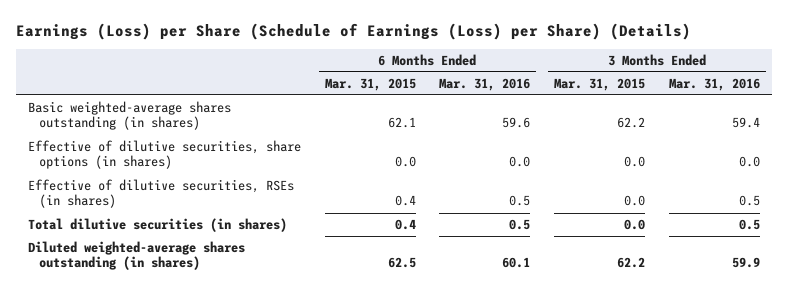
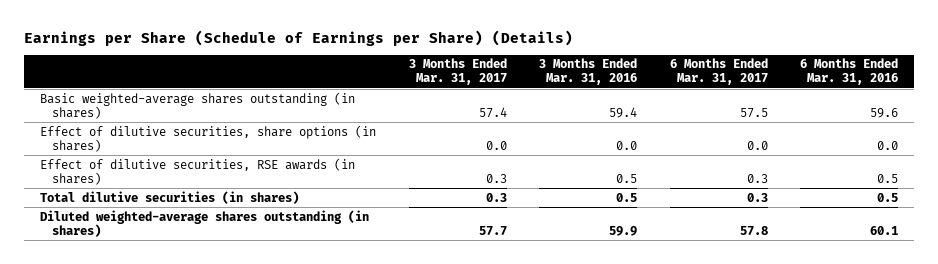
- Earnings (Loss) per Share (Schedule of Earnings (Loss) per Share) (Details)
+ Earnings per Share (Schedule of Earnings per Share) (Details)
- | 6 Months Ended Mar. 31, 2015 | 6 Months Ended Mar. 31, 2016 | 3 Months Ended Mar. 31, 2015 | 3 Months Ended Mar. 31, 2016
+ | 3 Months Ended Mar. 31, 2017 | 3 Months Ended Mar. 31, 2016 | 6 Months Ended Mar. 31, 2017 | 6 Months Ended Mar. 31, 2016
- Effective of dilutive securities, share options (in shares) | 0.0 | 0.0 | 0.0 | 0.0
- Effective of dilutive securities, RSEs (in shares) | 0.4 | 0.5 | 0.0 | 0.5
+ Effect of dilutive securities, share options (in shares) | 0.0 | 0.0 | 0.0 | 0.0
+ Effect of dilutive securities, RSE awards (in shares) | 0.3 | 0.5 | 0.3 | 0.5

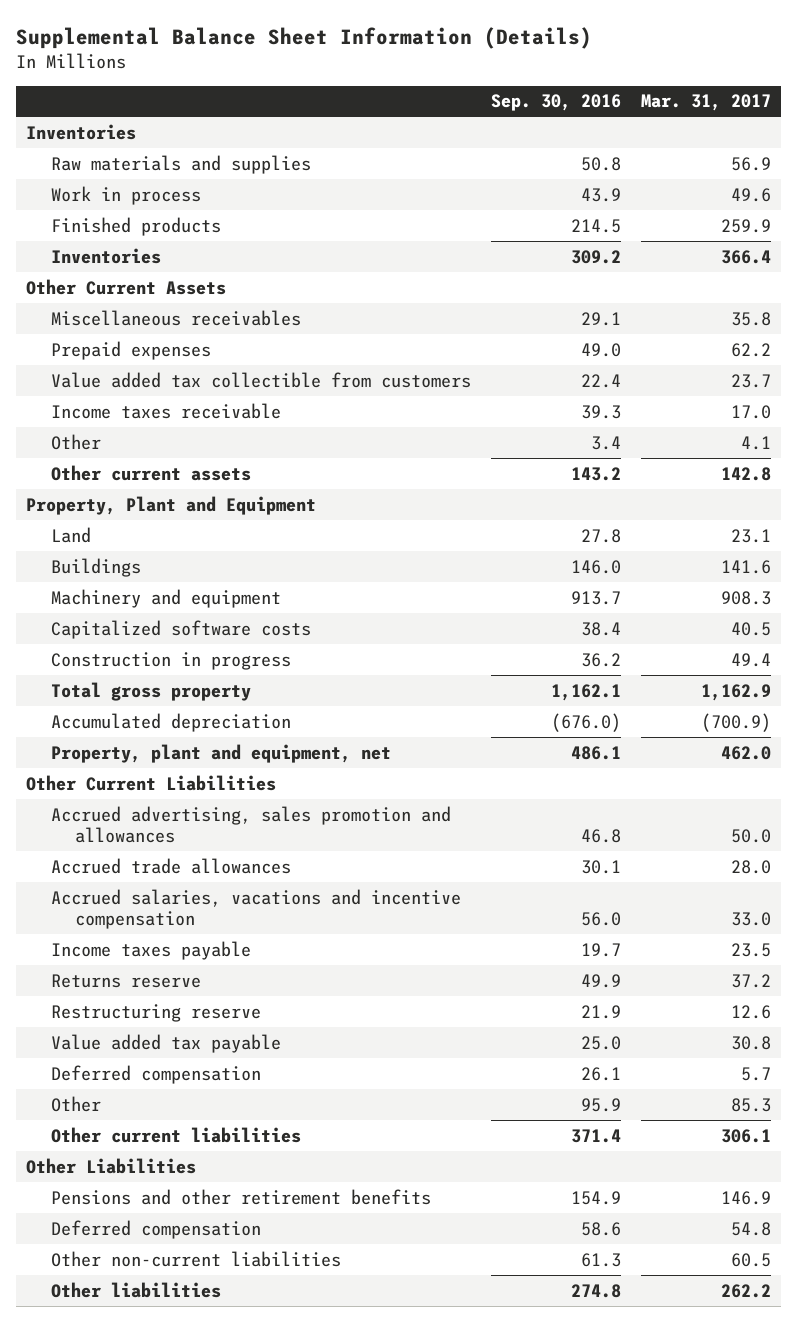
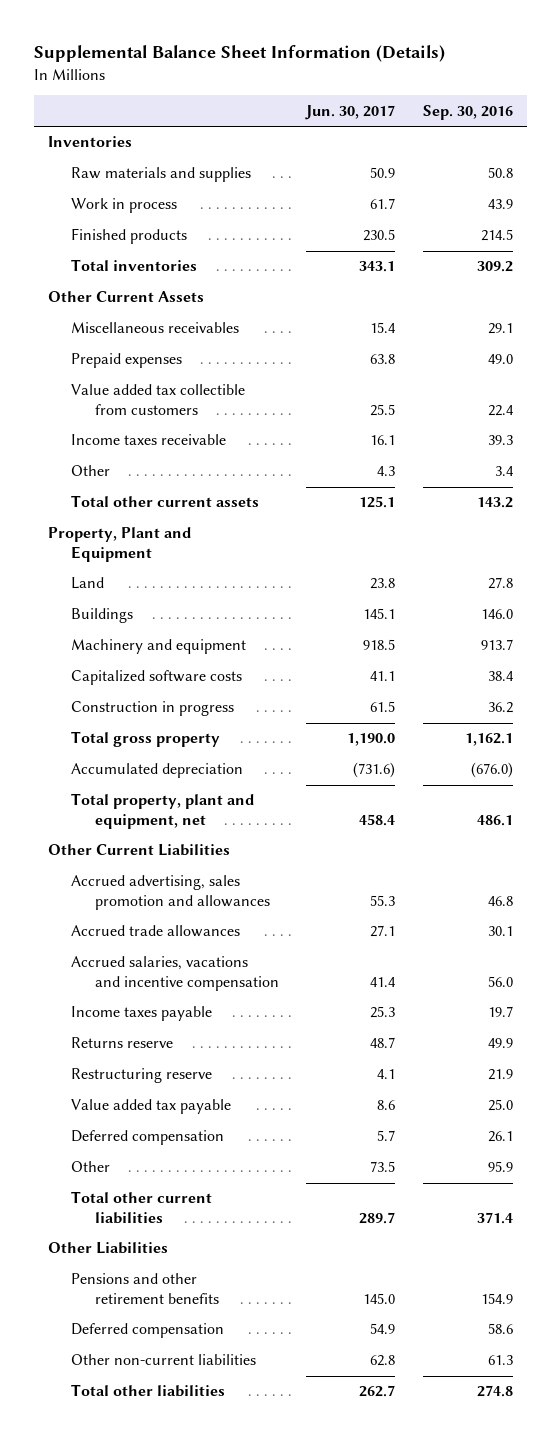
- | Sep. 30, 2016 | Mar. 31, 2017
+ | Jun. 30, 2017 | Sep. 30, 2016
- Inventories | 309.2 | 366.4
+ Total inventories | 343.1 | 309.2
- Other current assets | 143.2 | 142.8
+ Total other current assets | 125.1 | 143.2
- Property, plant and equipment, net | 486.1 | 462.0
+ Total property, plant and equipment, net | 458.4 | 486.1
- Other current liabilities | 371.4 | 306.1
+ Total other current liabilities | 289.7 | 371.4
- Other liabilities | 274.8 | 262.2
+ Total other liabilities | 262.7 | 274.8

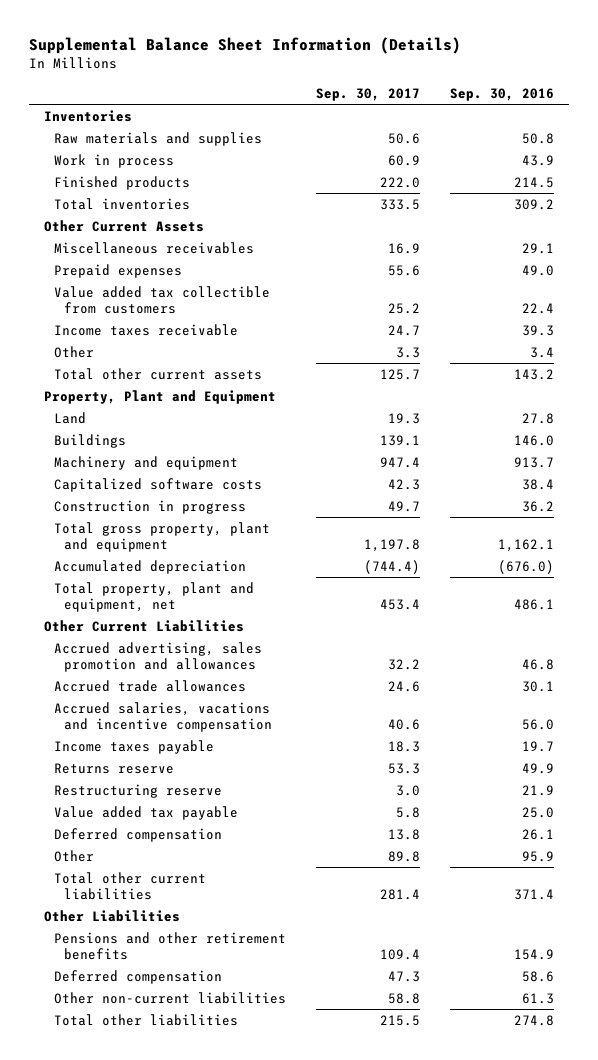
- | Jun. 30, 2017 | Sep. 30, 2016
+ | Sep. 30, 2017 | Sep. 30, 2016
- Total gross property | 1,190.0 | 1,162.1
+ Total gross property, plant and equipment | 1,197.8 | 1,162.1

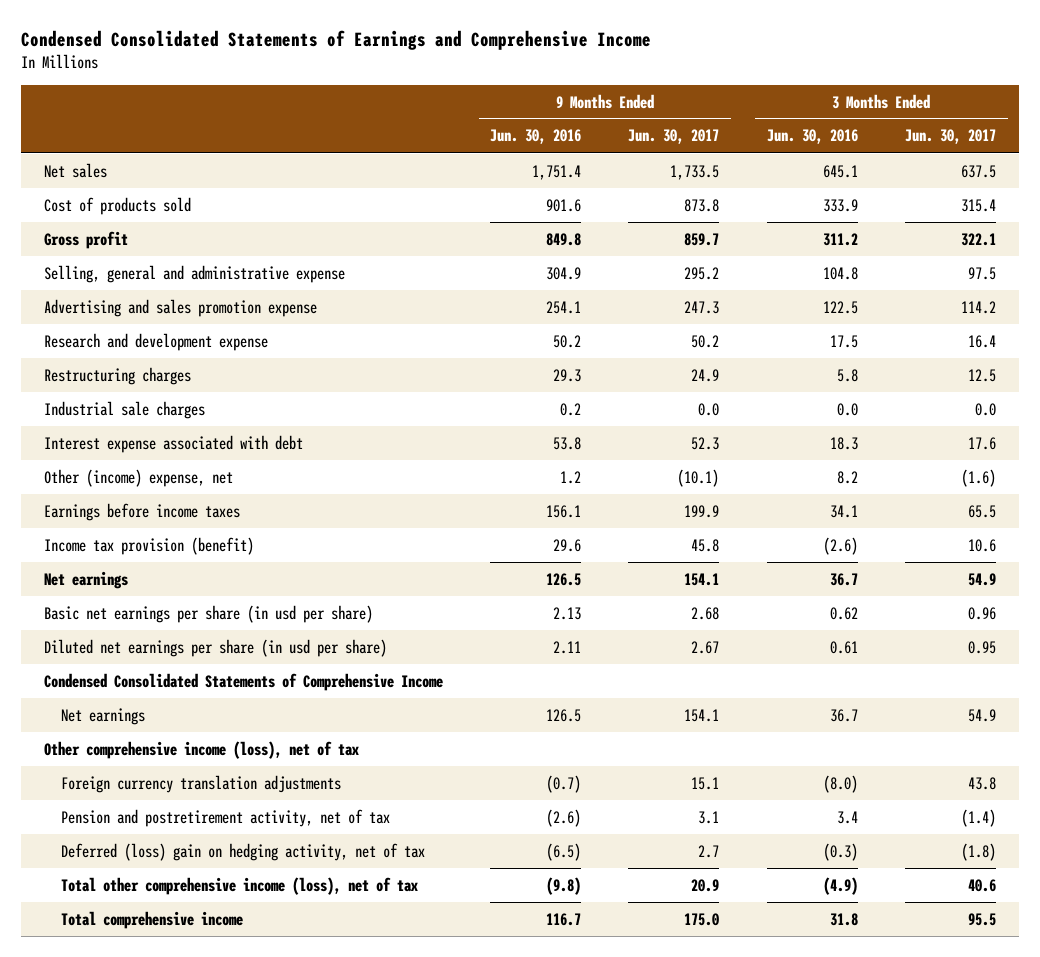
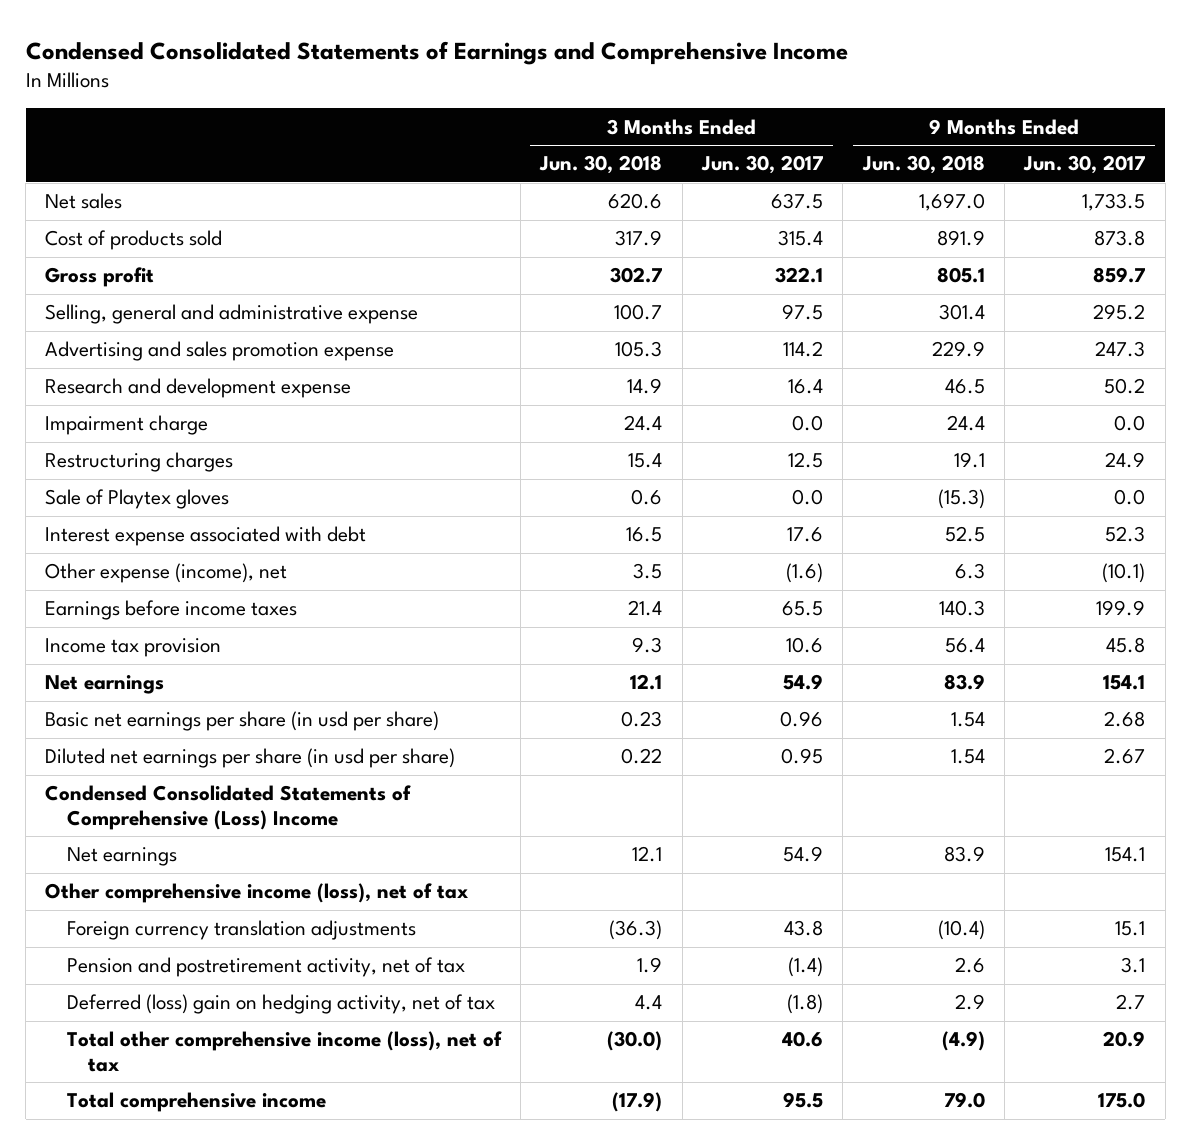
- | 9 Months Ended Jun. 30, 2016 | 9 Months Ended Jun. 30, 2017 | 3 Months Ended Jun. 30, 2016 | 3 Months Ended Jun. 30, 2017
+ | 3 Months Ended Jun. 30, 2018 | 3 Months Ended Jun. 30, 2017 | 9 Months Ended Jun. 30, 2018 | 9 Months Ended Jun. 30, 2017
+ Impairment charge | 24.4 | 0.0 | 24.4 | 0.0
- Industrial sale charges | 0.2 | 0.0 | 0.0 | 0.0
+ Sale of Playtex gloves | 0.6 | 0.0 | (15.3) | 0.0
- Other (income) expense, net | 1.2 | (10.1) | 8.2 | (1.6)
+ Other expense (income), net | 3.5 | (1.6) | 6.3 | (10.1)
- Income tax provision (benefit) | 29.6 | 45.8 | (2.6) | 10.6
+ Income tax provision | 9.3 | 10.6 | 56.4 | 45.8
- Condensed Consolidated Statements of Comprehensive Income
+ Condensed Consolidated Statements of Comprehensive (Loss) Income

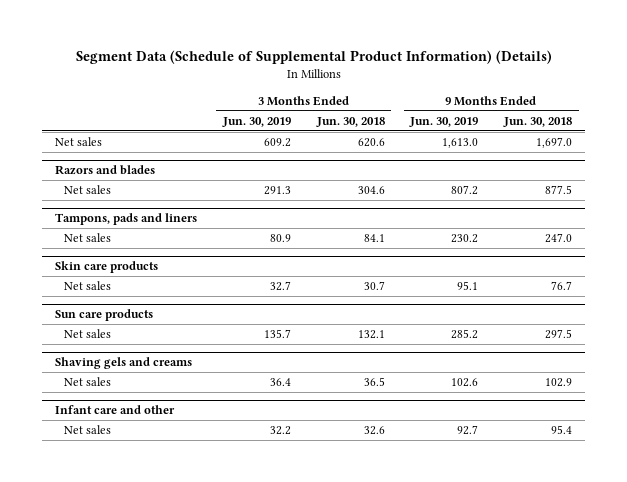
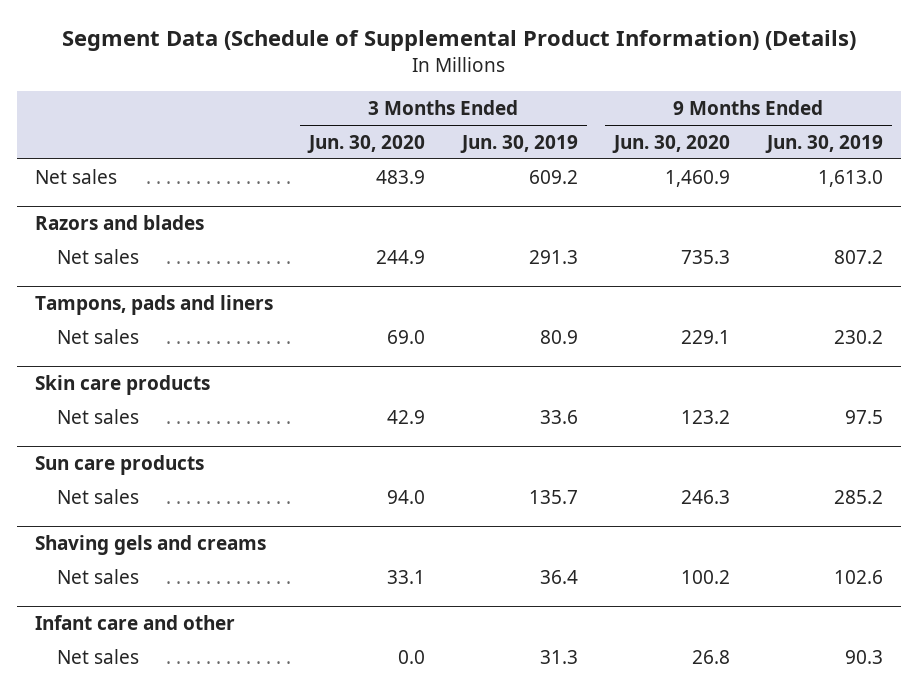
- | 3 Months Ended Jun. 30, 2019 | 3 Months Ended Jun. 30, 2018 | 9 Months Ended Jun. 30, 2019 | 9 Months Ended Jun. 30, 2018
+ | 3 Months Ended Jun. 30, 2020 | 3 Months Ended Jun. 30, 2019 | 9 Months Ended Jun. 30, 2020 | 9 Months Ended Jun. 30, 2019
@ Skin care products
- Net sales | 32.7 | 30.7 | 95.1 | 76.7
+ Net sales | 42.9 | 33.6 | 123.2 | 97.5
@ Infant care and other
- Net sales | 32.2 | 32.6 | 92.7 | 95.4
+ Net sales | 0.0 | 31.3 | 26.8 | 90.3

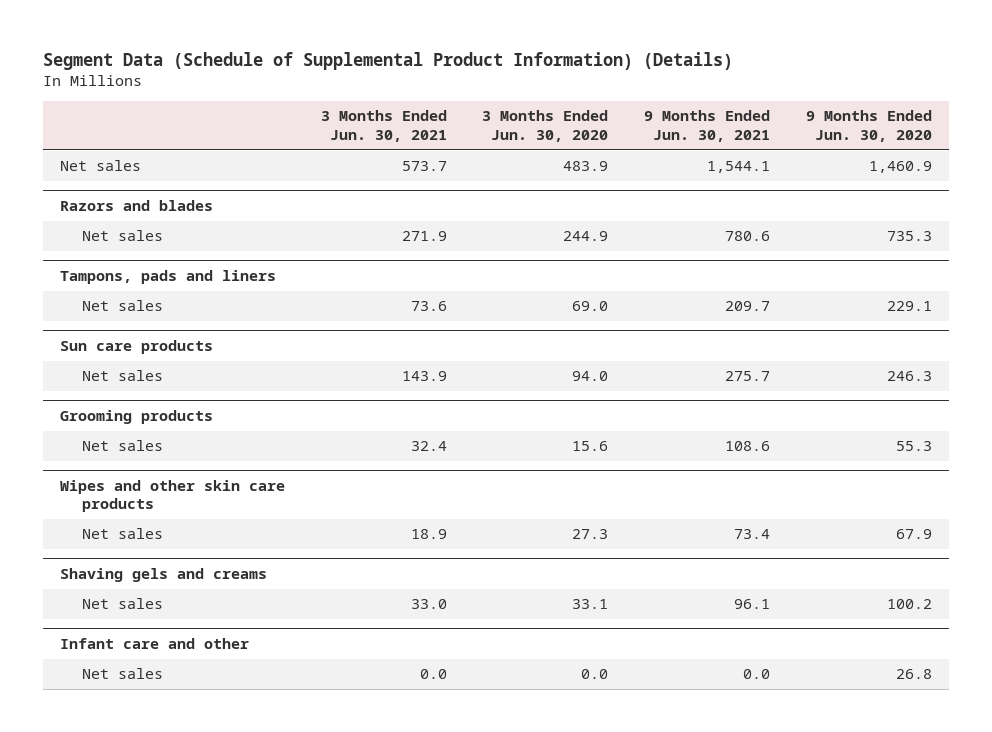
- | 3 Months Ended Jun. 30, 2020 | 3 Months Ended Jun. 30, 2019 | 9 Months Ended Jun. 30, 2020 | 9 Months Ended Jun. 30, 2019
+ | 3 Months Ended Jun. 30, 2021 | 3 Months Ended Jun. 30, 2020 | 9 Months Ended Jun. 30, 2021 | 9 Months Ended Jun. 30, 2020
- Skin care products
- Net sales | 42.9 | 33.6 | 123.2 | 97.5
+ Grooming products
+ Net sales | 32.4 | 15.6 | 108.6 | 55.3
+ Wipes and other skin care products
+ Net sales | 18.9 | 27.3 | 73.4 | 67.9

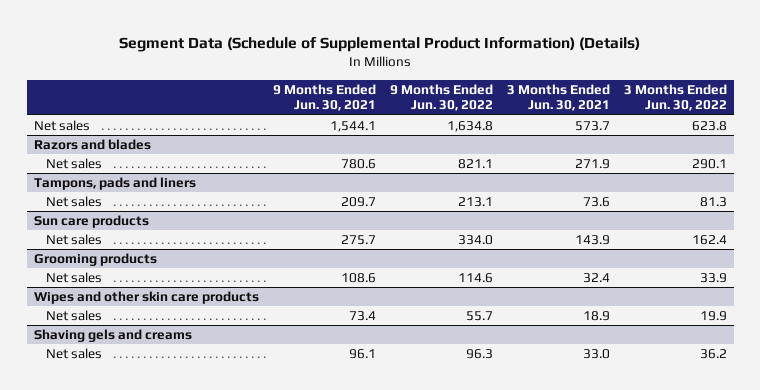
- | 3 Months Ended Jun. 30, 2021 | 3 Months Ended Jun. 30, 2020 | 9 Months Ended Jun. 30, 2021 | 9 Months Ended Jun. 30, 2020
+ | 9 Months Ended Jun. 30, 2021 | 9 Months Ended Jun. 30, 2022 | 3 Months Ended Jun. 30, 2021 | 3 Months Ended Jun. 30, 2022
- Infant care and other
- Net sales | 0.0 | 0.0 | 0.0 | 26.8

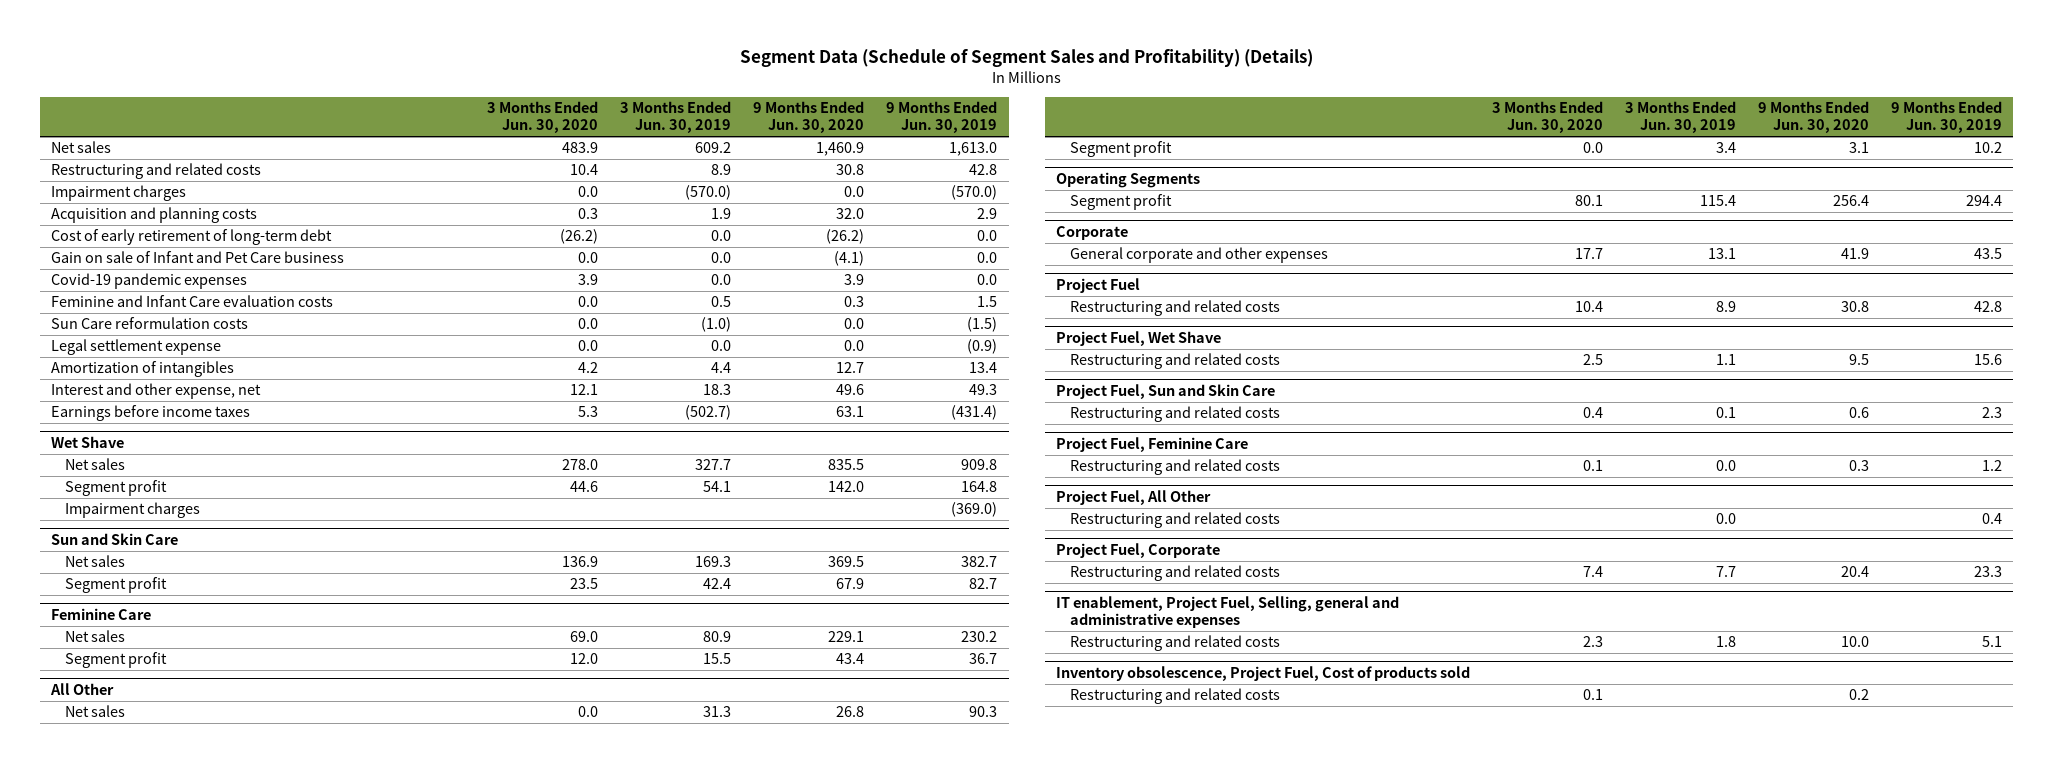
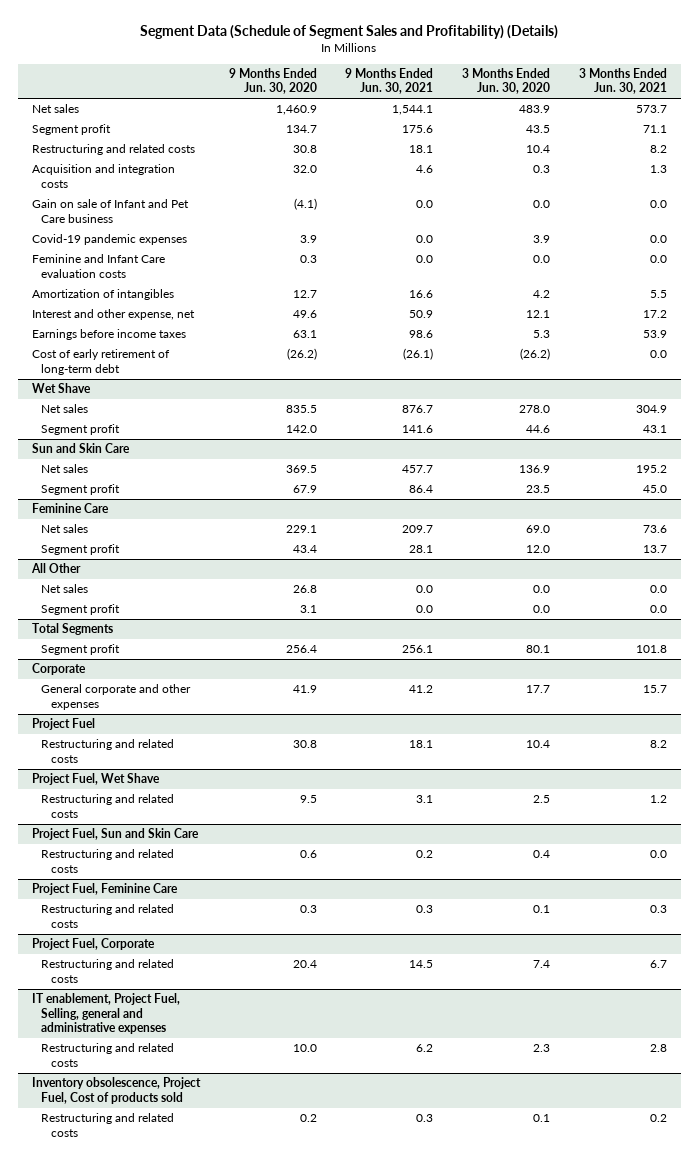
- | 3 Months Ended Jun. 30, 2020 | 3 Months Ended Jun. 30, 2019 | 9 Months Ended Jun. 30, 2020 | 9 Months Ended Jun. 30, 2019
+ | 9 Months Ended Jun. 30, 2020 | 9 Months Ended Jun. 30, 2021 | 3 Months Ended Jun. 30, 2020 | 3 Months Ended Jun. 30, 2021
+ Segment profit | 134.7 | 175.6 | 43.5 | 71.1
- Impairment charges | 0.0 | (570.0) | 0.0 | (570.0)
- Acquisition and planning costs | 0.3 | 1.9 | 32.0 | 2.9
+ Acquisition and integration costs | 32.0 | 4.6 | 0.3 | 1.3
- Sun Care reformulation costs | 0.0 | (1.0) | 0.0 | (1.5)
- Legal settlement expense | 0.0 | 0.0 | 0.0 | (0.9)
moved down: Cost of early retirement of long-term debt | (26.2) | (26.1) | (26.2) | 0.0
@ Wet Shave
- Impairment charges | | | | (369.0)
- Operating Segments
+ Total Segments
- Project Fuel, All Other
- Restructuring and related costs | | 0.0 | | 0.4

